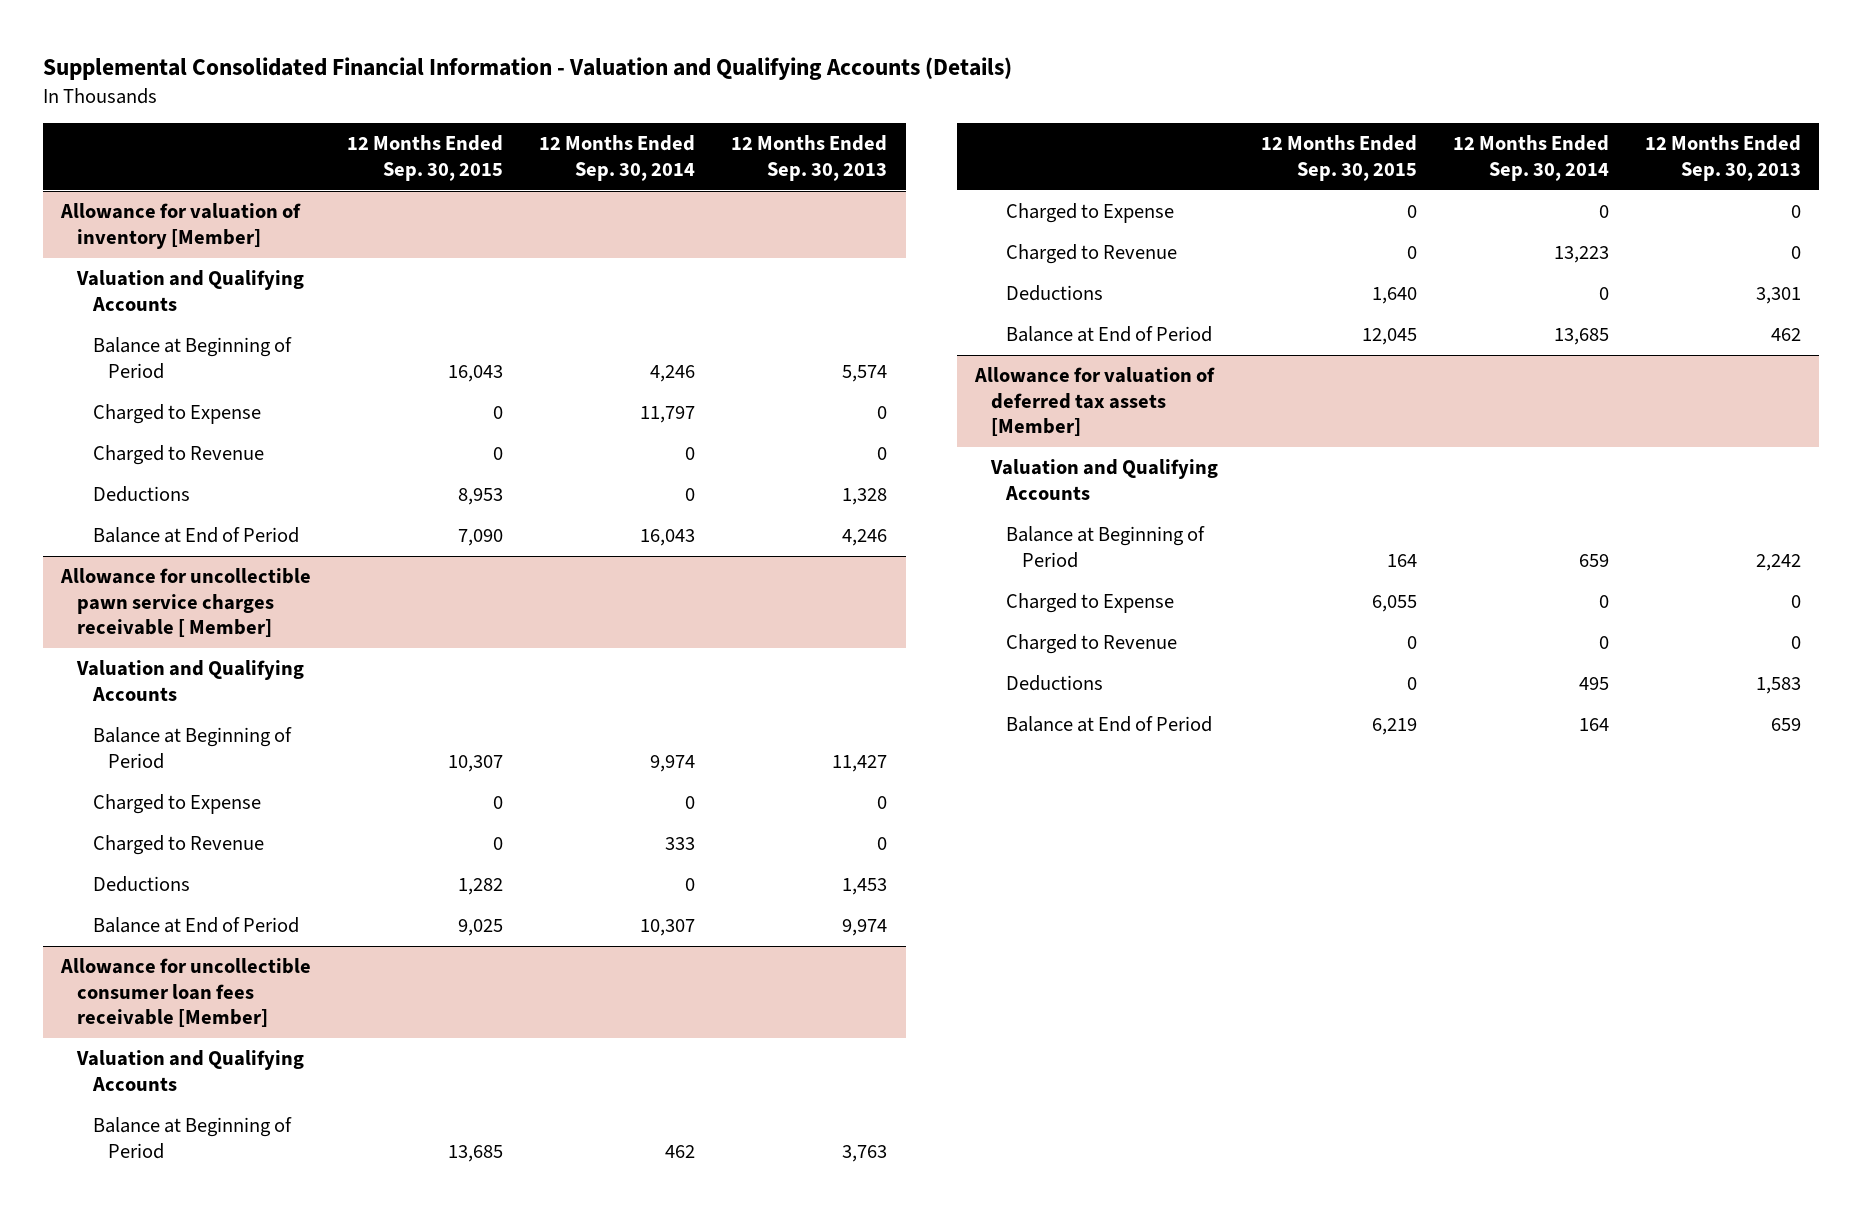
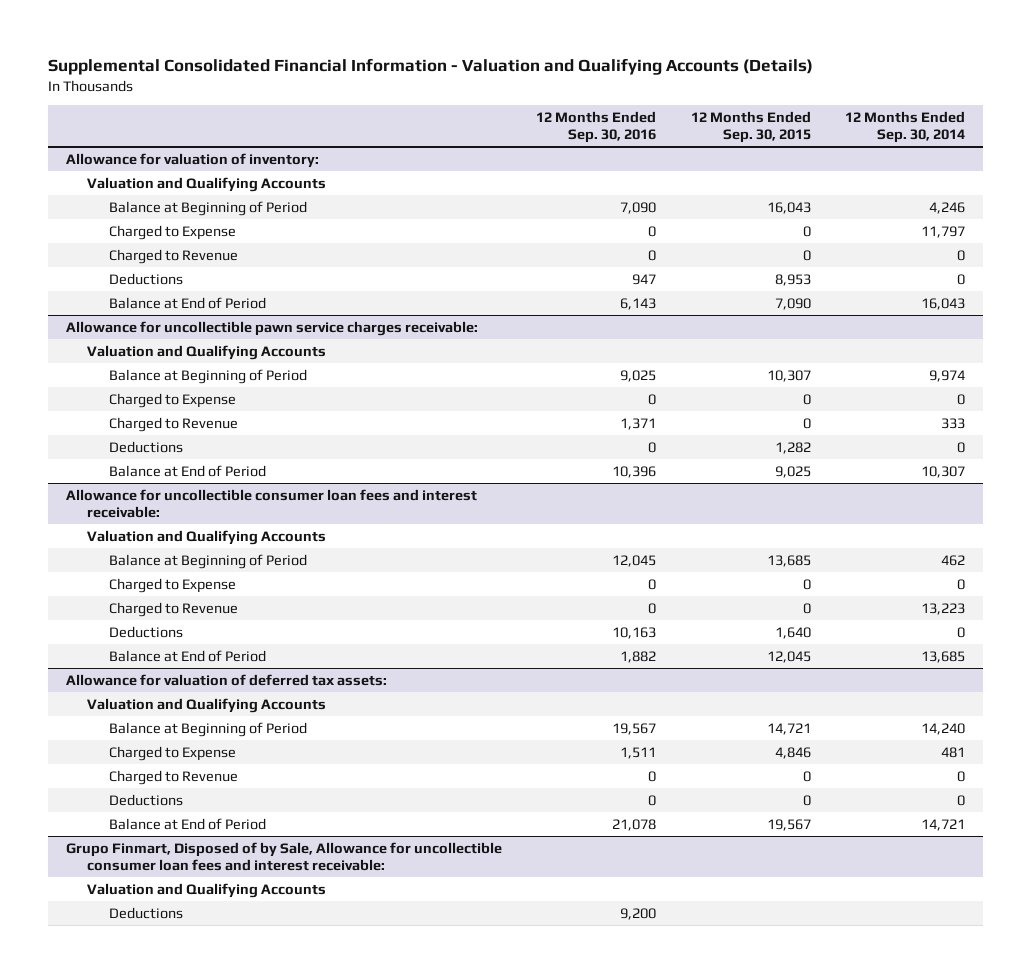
- | 12 Months Ended Sep. 30, 2015 | 12 Months Ended Sep. 30, 2014 | 12 Months Ended Sep. 30, 2013
+ | 12 Months Ended Sep. 30, 2016 | 12 Months Ended Sep. 30, 2015 | 12 Months Ended Sep. 30, 2014
- Allowance for valuation of inventory [Member]
+ Allowance for valuation of inventory:
- Allowance for uncollectible pawn service charges receivable [ Member]
+ Allowance for uncollectible pawn service charges receivable:
- Allowance for uncollectible consumer loan fees receivable [Member]
+ Allowance for uncollectible consumer loan fees and interest receivable:
- Allowance for valuation of deferred tax assets [Member]
+ Allowance for valuation of deferred tax assets:
- Balance at Beginning of Period | 164 | 659 | 2,242
- Charged to Expense | 6,055 | 0 | 0
+ Balance at Beginning of Period | 19,567 | 14,721 | 14,240
+ Charged to Expense | 1,511 | 4,846 | 481
- Deductions | 0 | 495 | 1,583
- Balance at End of Period | 6,219 | 164 | 659
+ Deductions | 0 | 0 | 0
+ Balance at End of Period | 21,078 | 19,567 | 14,721
+ Grupo Finmart, Disposed of by Sale, Allowance for uncollectible consumer loan fees and interest receivable:
+ Valuation and Qualifying Accounts
+ Deductions | 9,200 | |

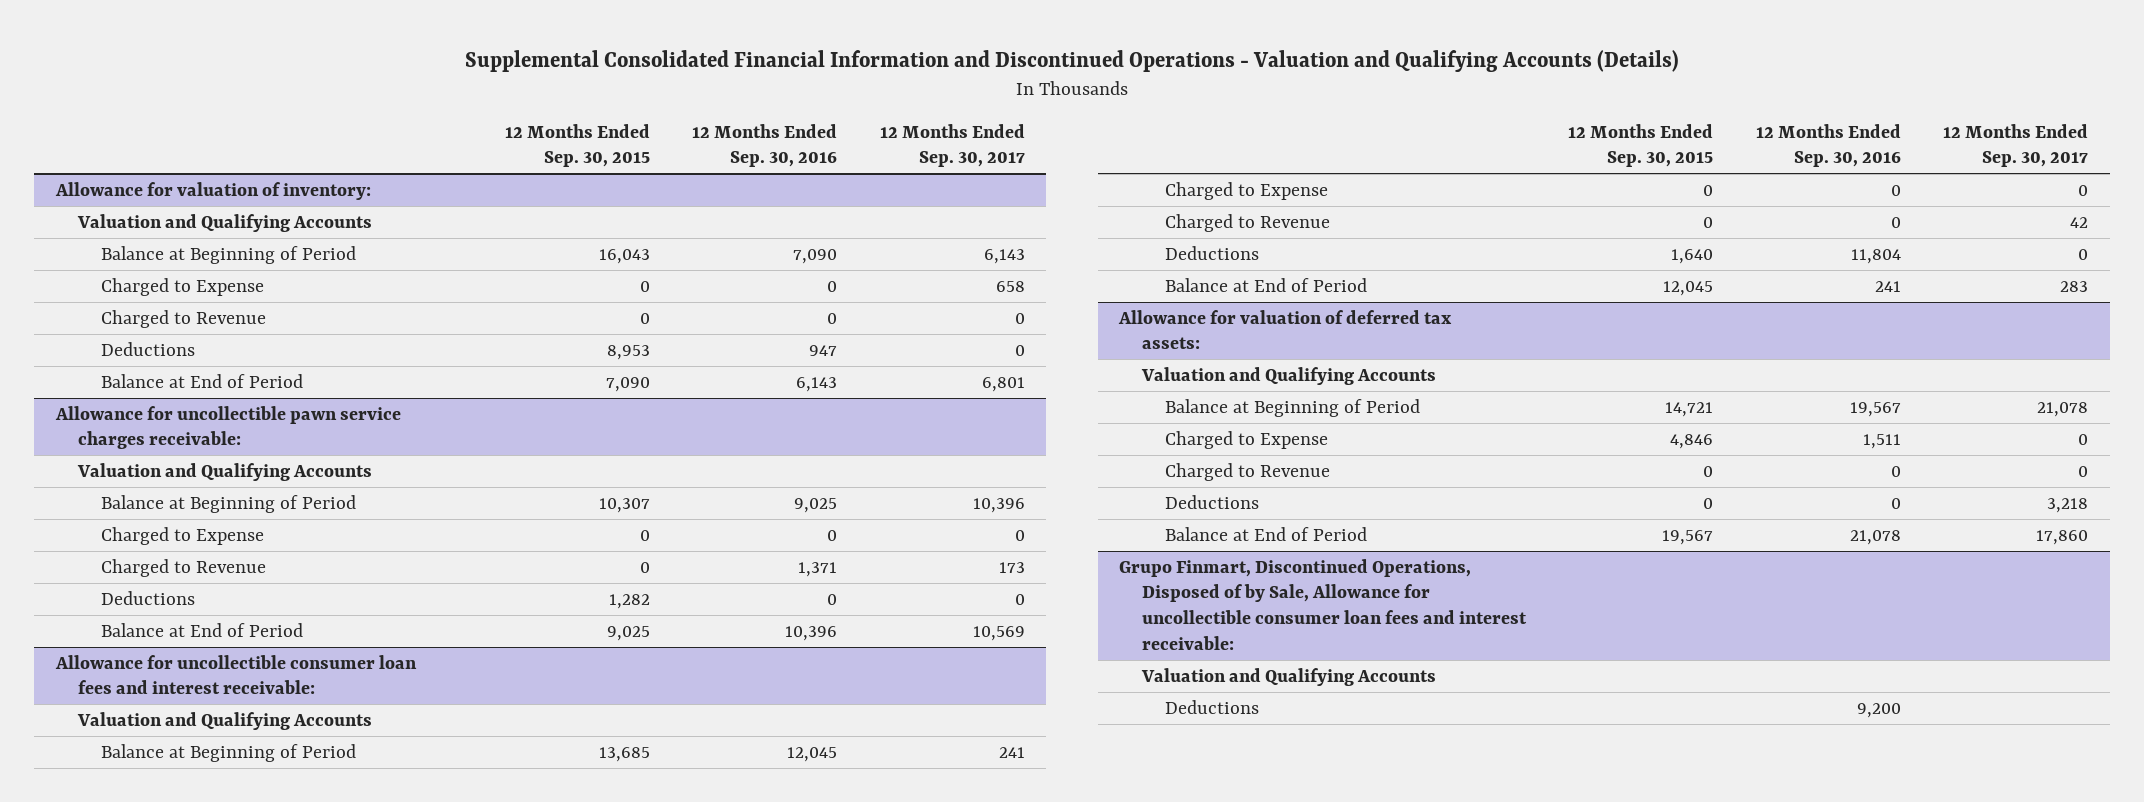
- Supplemental Consolidated Financial Information - Valuation and Qualifying Accounts (Details)
+ Supplemental Consolidated Financial Information and Discontinued Operations - Valuation and Qualifying Accounts (Details)
- | 12 Months Ended Sep. 30, 2016 | 12 Months Ended Sep. 30, 2015 | 12 Months Ended Sep. 30, 2014
+ | 12 Months Ended Sep. 30, 2015 | 12 Months Ended Sep. 30, 2016 | 12 Months Ended Sep. 30, 2017
@ Allowance for uncollectible consumer loan fees and interest receivable:
- Deductions | 10,163 | 1,640 | 0
- Balance at End of Period | 1,882 | 12,045 | 13,685
+ Deductions | 1,640 | 11,804 | 0
+ Balance at End of Period | 12,045 | 241 | 283
- Grupo Finmart, Disposed of by Sale, Allowance for uncollectible consumer loan fees and interest receivable:
+ Grupo Finmart, Discontinued Operations, Disposed of by Sale, Allowance for uncollectible consumer loan fees and interest receivable:

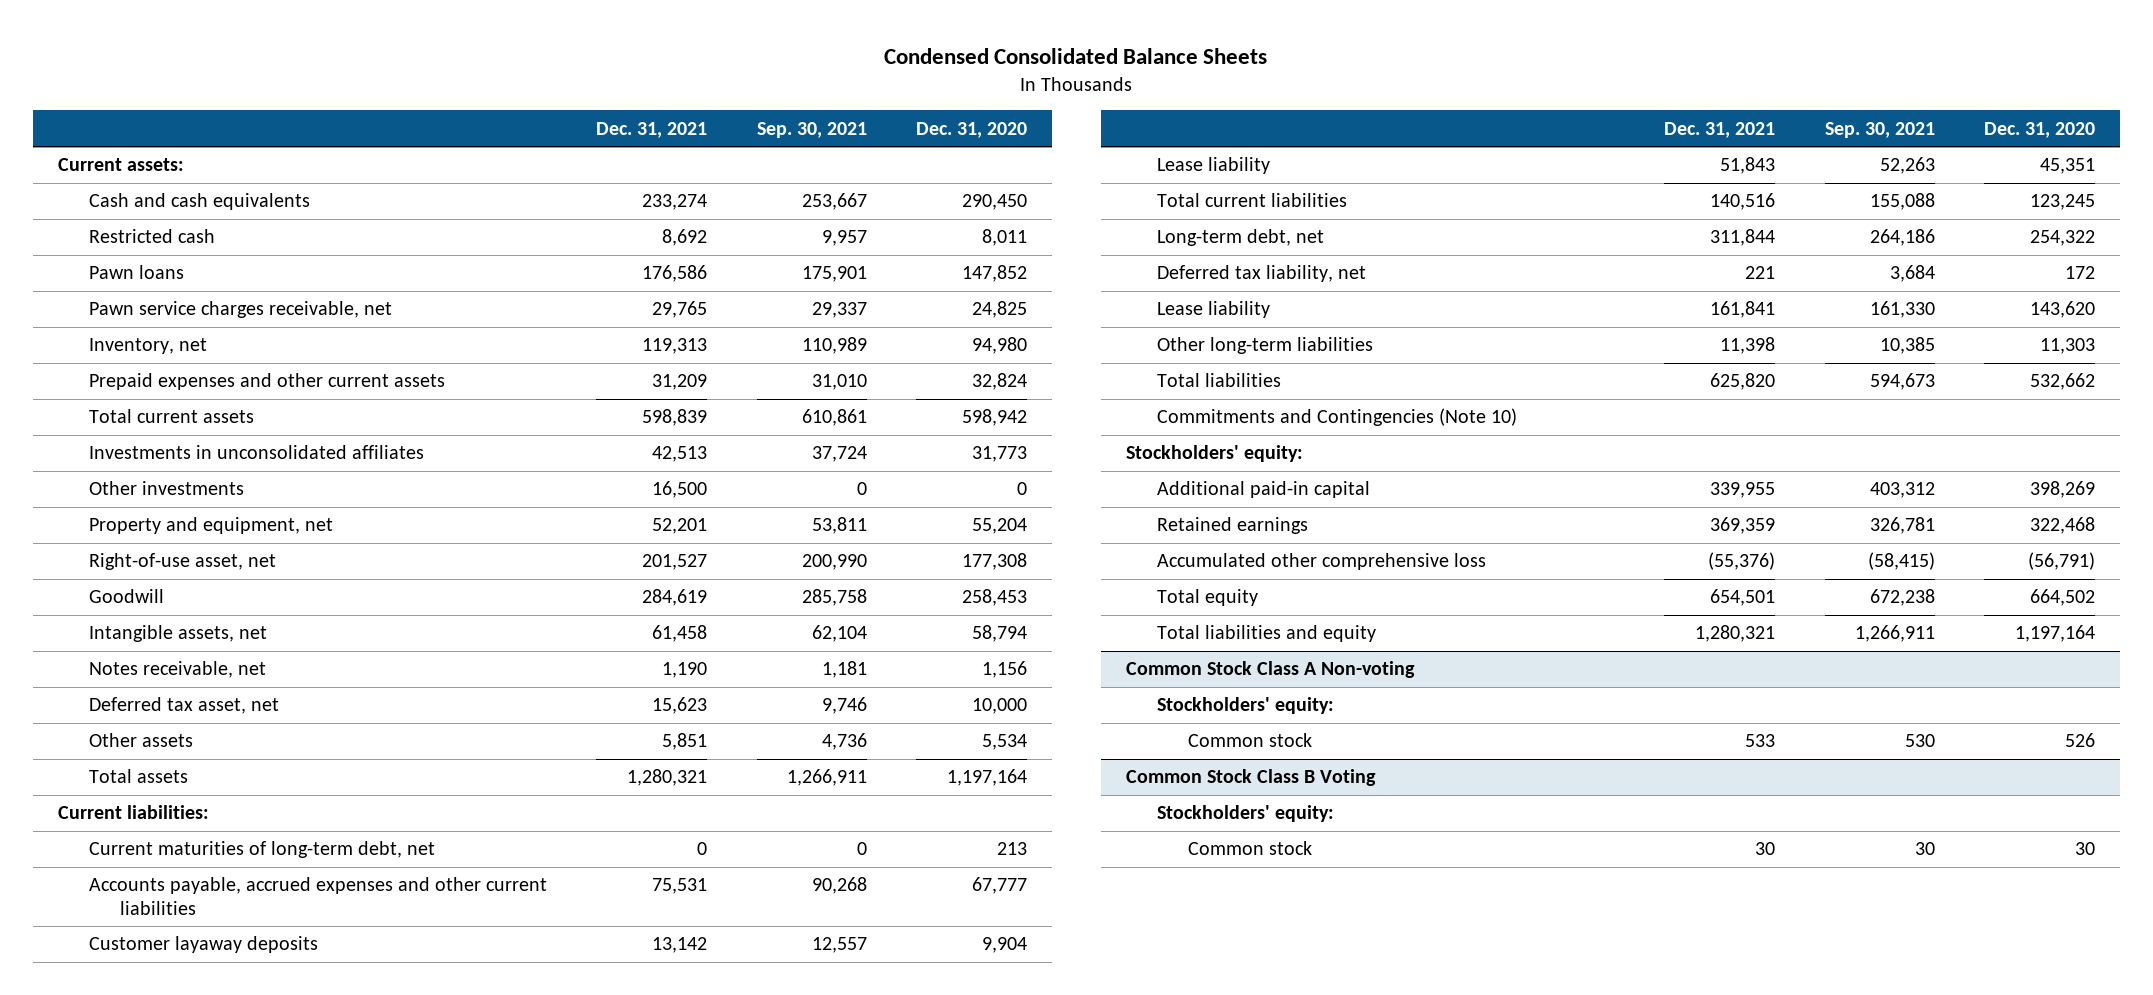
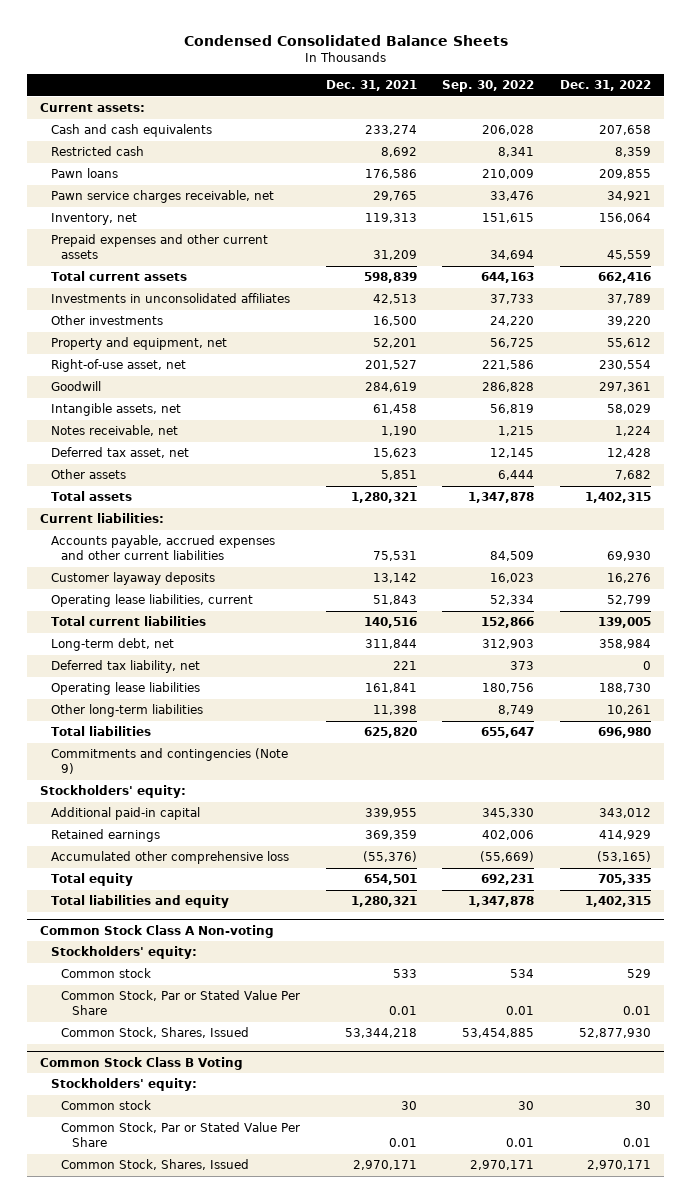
- | Dec. 31, 2021 | Sep. 30, 2021 | Dec. 31, 2020
+ | Dec. 31, 2021 | Sep. 30, 2022 | Dec. 31, 2022
- Current maturities of long-term debt, net | 0 | 0 | 213
- Lease liability | 51,843 | 52,263 | 45,351
+ Operating lease liabilities, current | 51,843 | 52,334 | 52,799
- Lease liability | 161,841 | 161,330 | 143,620
+ Operating lease liabilities | 161,841 | 180,756 | 188,730
- Commitments and Contingencies (Note 10)
+ Commitments and contingencies (Note 9)
@ Common Stock Class A Non-voting
+ Common Stock, Par or Stated Value Per Share | 0.01 | 0.01 | 0.01
+ Common Stock, Shares, Issued | 53,344,218 | 53,454,885 | 52,877,930
@ Common Stock Class B Voting
+ Common Stock, Par or Stated Value Per Share | 0.01 | 0.01 | 0.01
+ Common Stock, Shares, Issued | 2,970,171 | 2,970,171 | 2,970,171

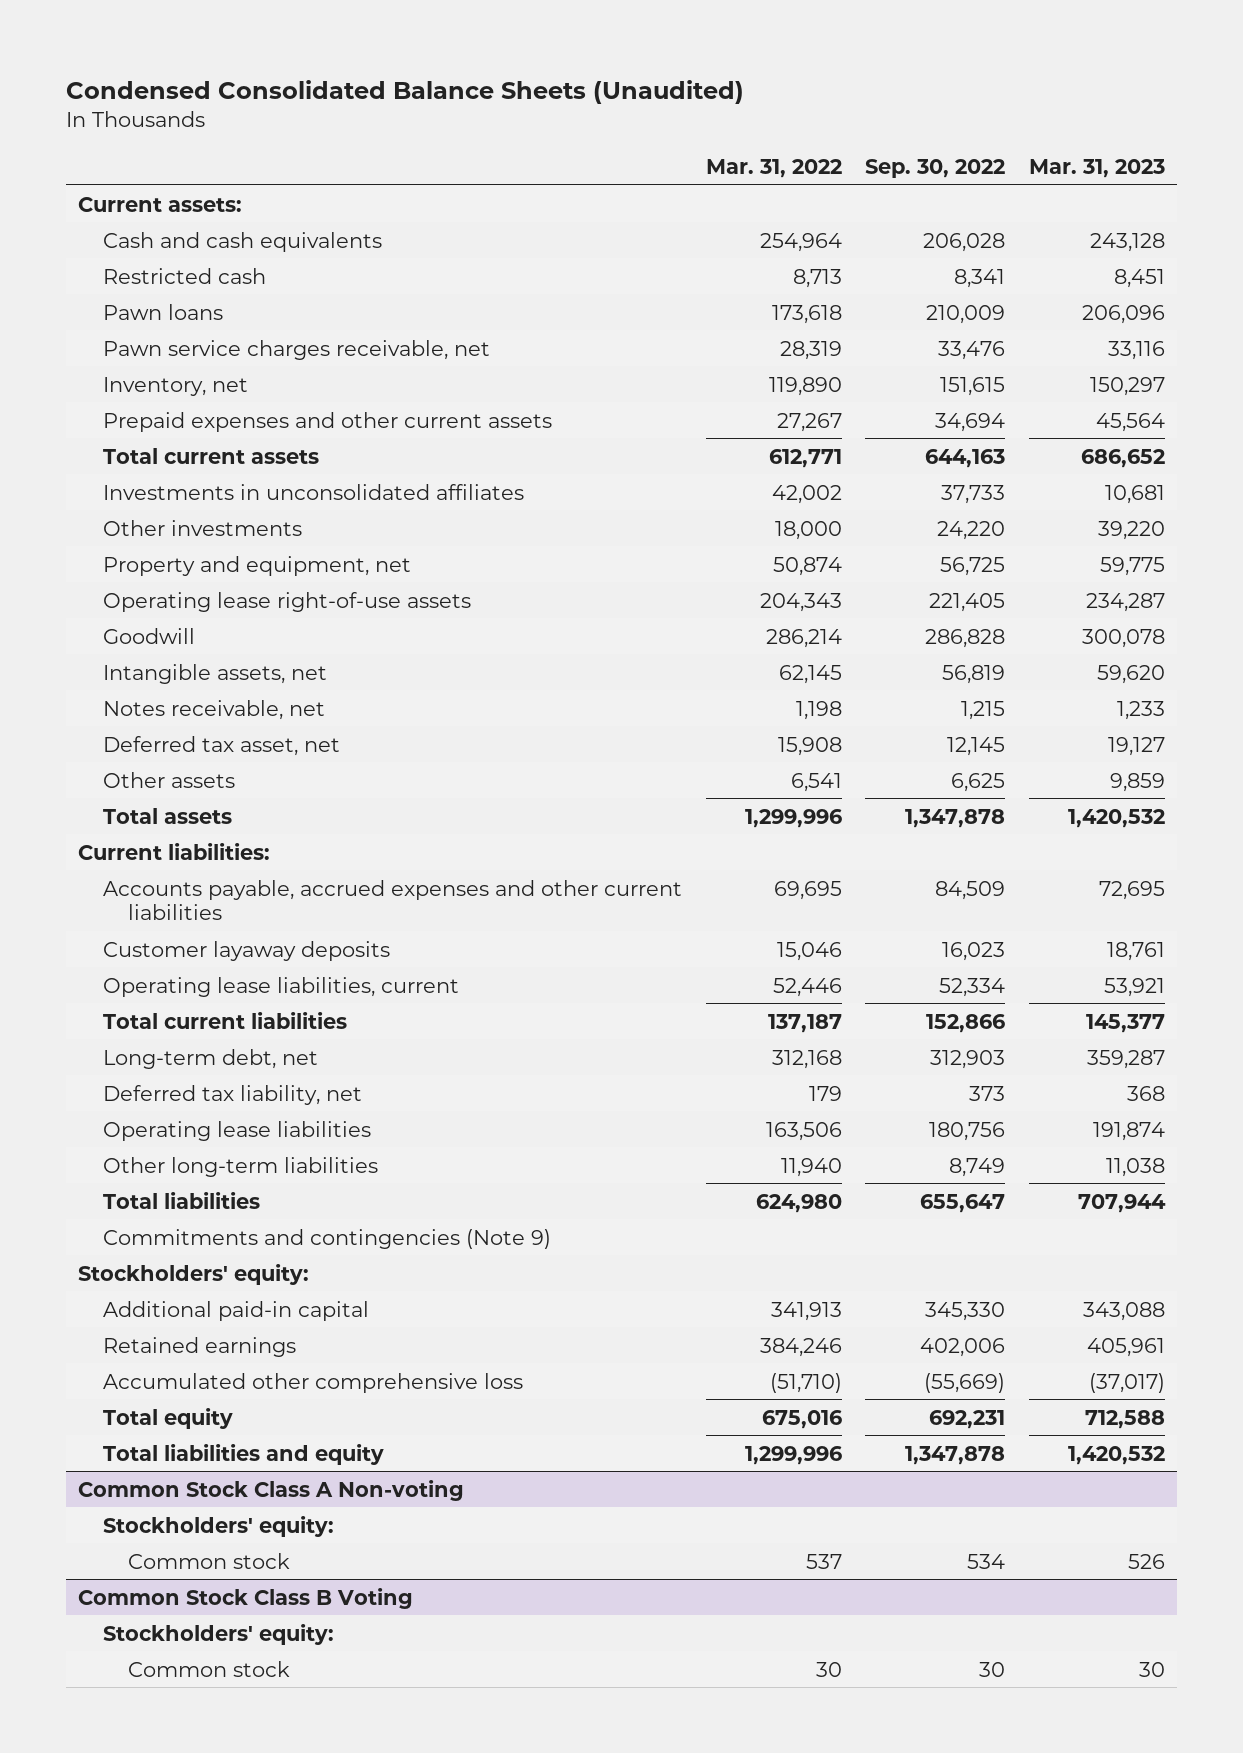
- Condensed Consolidated Balance Sheets
+ Condensed Consolidated Balance Sheets (Unaudited)
- | Dec. 31, 2021 | Sep. 30, 2022 | Dec. 31, 2022
+ | Mar. 31, 2022 | Sep. 30, 2022 | Mar. 31, 2023
- Right-of-use asset, net | 201,527 | 221,586 | 230,554
+ Operating lease right-of-use assets | 204,343 | 221,405 | 234,287
- Other assets | 5,851 | 6,444 | 7,682
+ Other assets | 6,541 | 6,625 | 9,859
@ Common Stock Class A Non-voting
- Common Stock, Par or Stated Value Per Share | 0.01 | 0.01 | 0.01
- Common Stock, Shares, Issued | 53,344,218 | 53,454,885 | 52,877,930
@ Common Stock Class B Voting
- Common Stock, Par or Stated Value Per Share | 0.01 | 0.01 | 0.01
- Common Stock, Shares, Issued | 2,970,171 | 2,970,171 | 2,970,171

